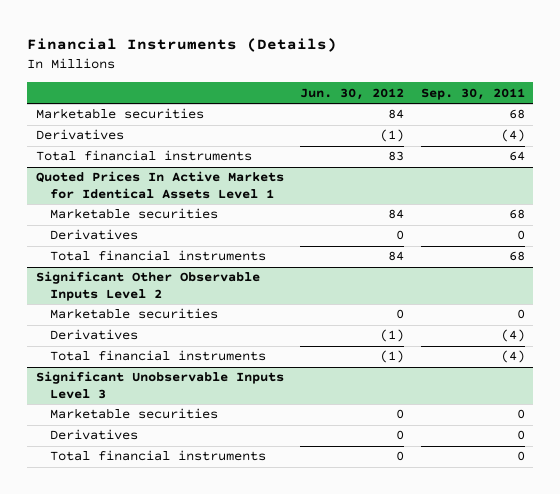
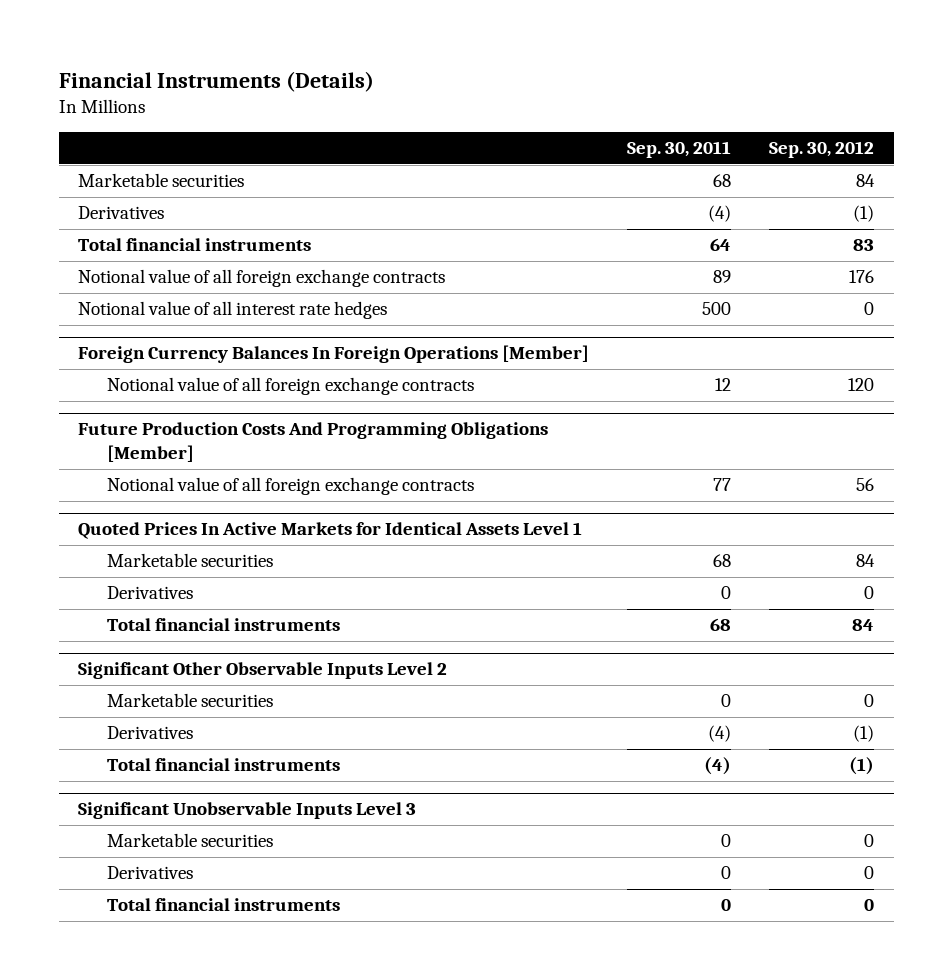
- | Jun. 30, 2012 | Sep. 30, 2011
+ | Sep. 30, 2011 | Sep. 30, 2012
+ Notional value of all foreign exchange contracts | 89 | 176
+ Notional value of all interest rate hedges | 500 | 0
+ Foreign Currency Balances In Foreign Operations [Member]
+ Notional value of all foreign exchange contracts | 12 | 120
+ Future Production Costs And Programming Obligations [Member]
+ Notional value of all foreign exchange contracts | 77 | 56

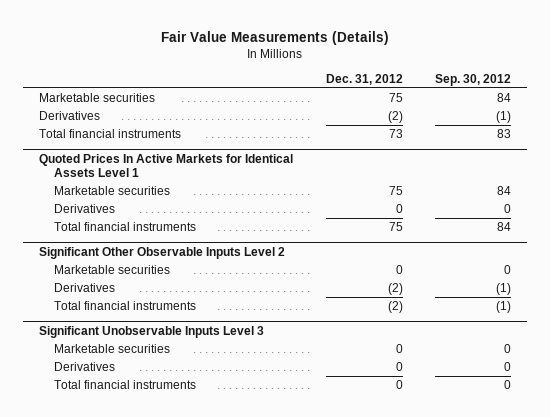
- Financial Instruments (Details)
+ Fair Value Measurements (Details)
- | Sep. 30, 2011 | Sep. 30, 2012
+ | Dec. 31, 2012 | Sep. 30, 2012
- Notional value of all foreign exchange contracts | 89 | 176
- Notional value of all interest rate hedges | 500 | 0
- Foreign Currency Balances In Foreign Operations [Member]
- Notional value of all foreign exchange contracts | 12 | 120
- Future Production Costs And Programming Obligations [Member]
- Notional value of all foreign exchange contracts | 77 | 56

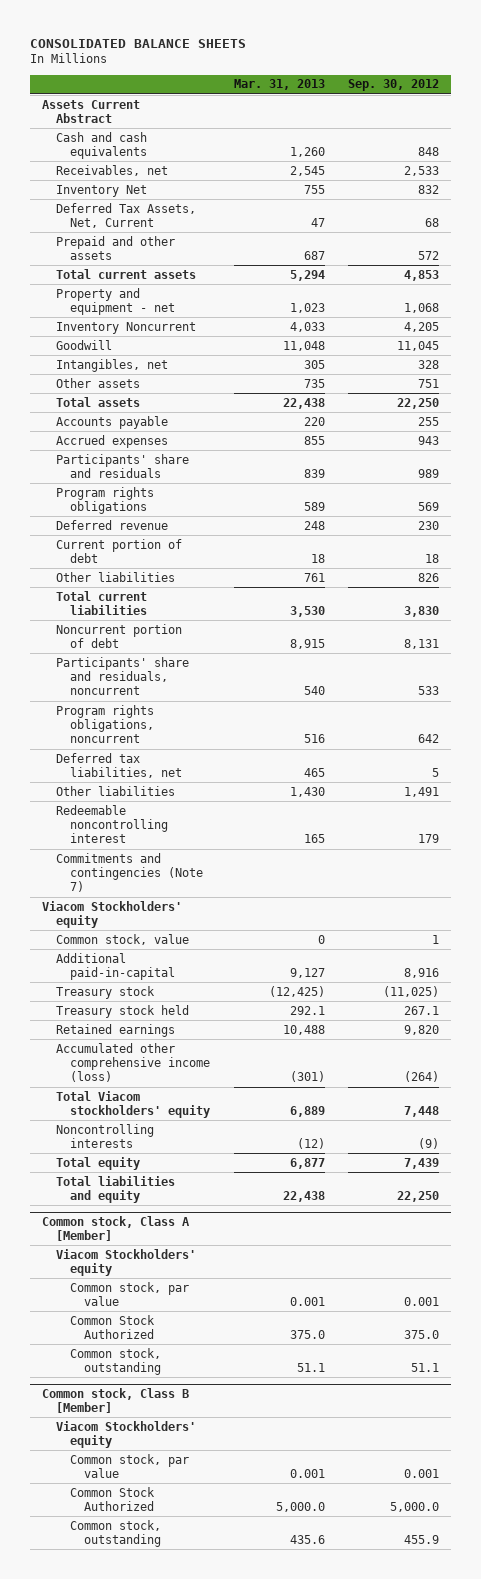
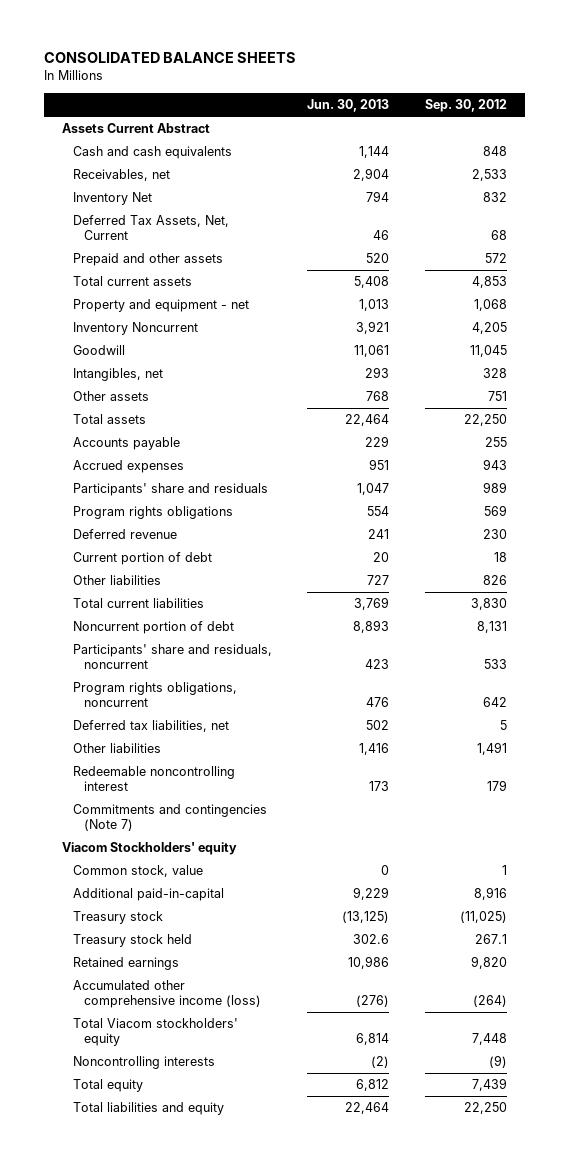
- | Mar. 31, 2013 | Sep. 30, 2012
+ | Jun. 30, 2013 | Sep. 30, 2012
- Common stock, Class A [Member]
- Viacom Stockholders' equity
- Common stock, par value | 0.001 | 0.001
- Common Stock Authorized | 375.0 | 375.0
- Common stock, outstanding | 51.1 | 51.1
- Common stock, Class B [Member]
- Viacom Stockholders' equity
- Common stock, par value | 0.001 | 0.001
- Common Stock Authorized | 5,000.0 | 5,000.0
- Common stock, outstanding | 435.6 | 455.9

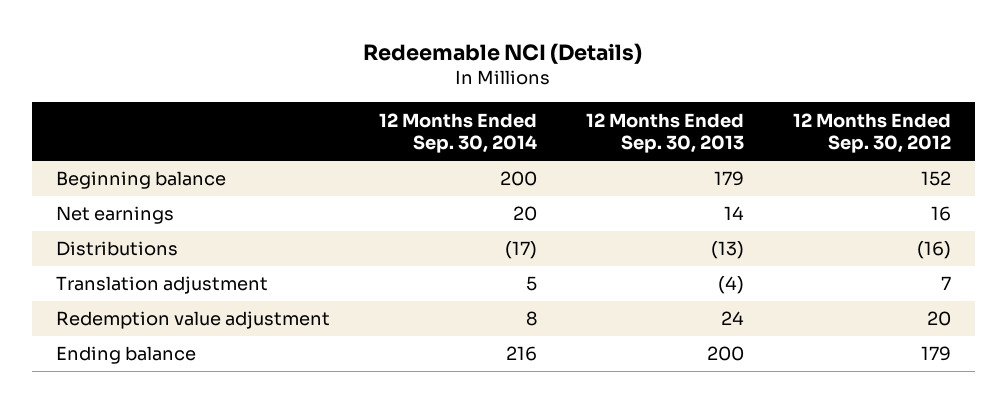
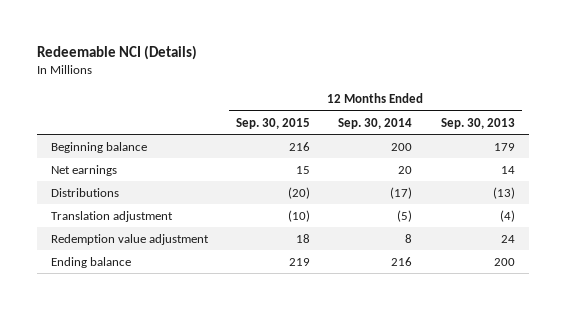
- | 12 Months Ended Sep. 30, 2014 | 12 Months Ended Sep. 30, 2013 | 12 Months Ended Sep. 30, 2012
+ | 12 Months Ended Sep. 30, 2015 | 12 Months Ended Sep. 30, 2014 | 12 Months Ended Sep. 30, 2013
- Translation adjustment | 5 | (4) | 7
+ Translation adjustment | (10) | (5) | (4)

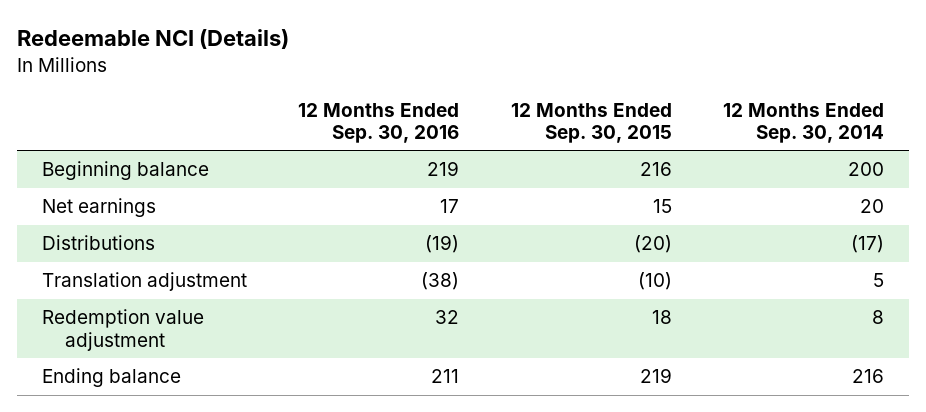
- | 12 Months Ended Sep. 30, 2015 | 12 Months Ended Sep. 30, 2014 | 12 Months Ended Sep. 30, 2013
+ | 12 Months Ended Sep. 30, 2016 | 12 Months Ended Sep. 30, 2015 | 12 Months Ended Sep. 30, 2014
- Translation adjustment | (10) | (5) | (4)
+ Translation adjustment | (38) | (10) | 5

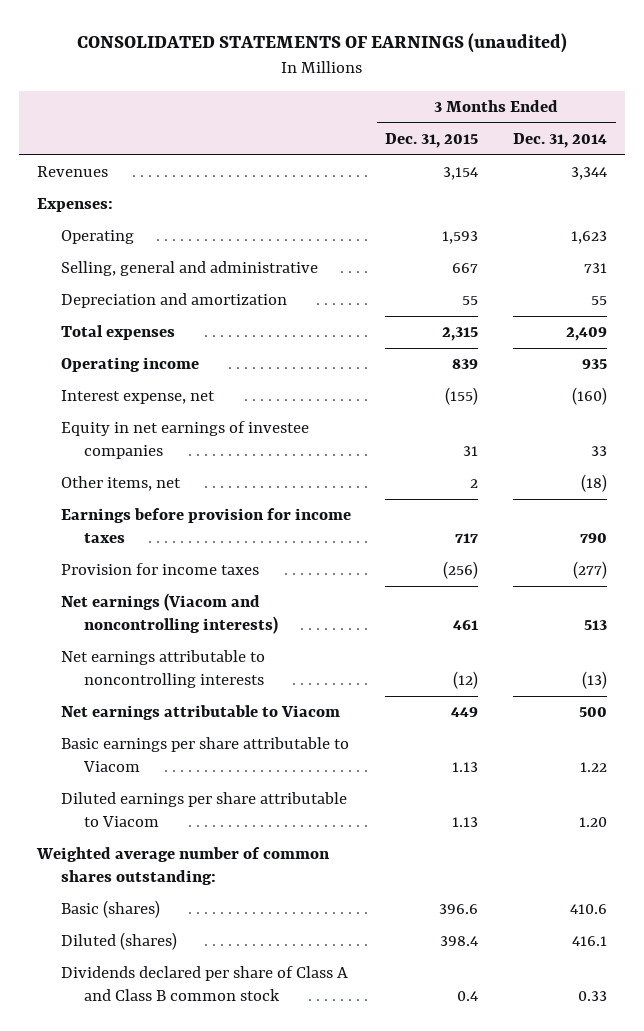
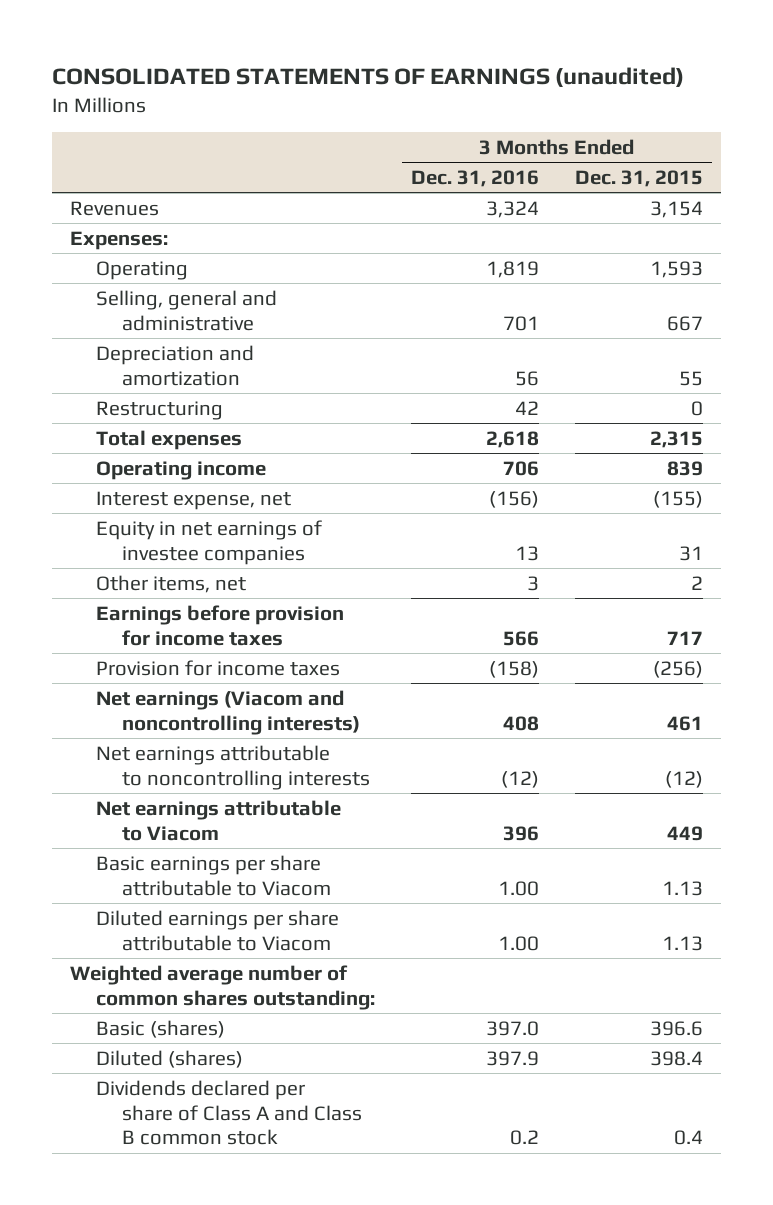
- | 3 Months Ended Dec. 31, 2015 | 3 Months Ended Dec. 31, 2014
+ | 3 Months Ended Dec. 31, 2016 | 3 Months Ended Dec. 31, 2015
+ Restructuring | 42 | 0

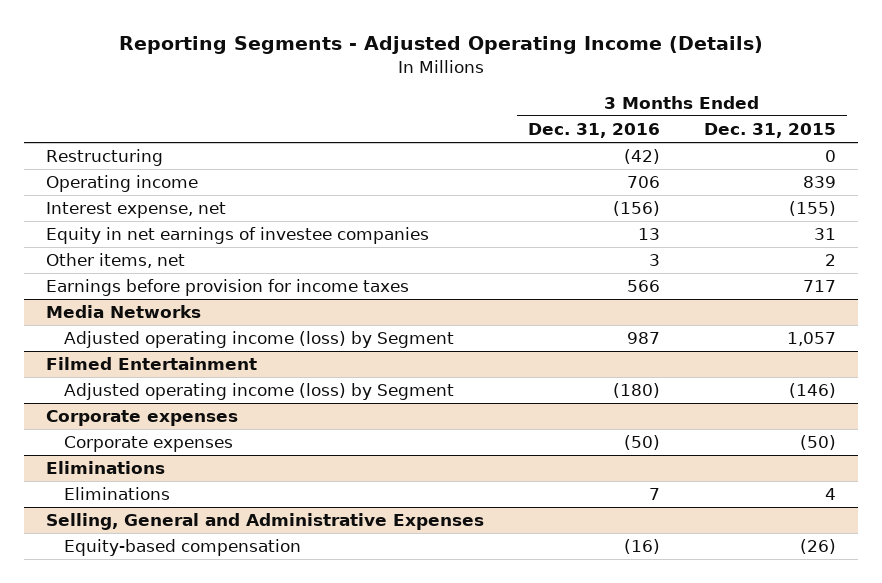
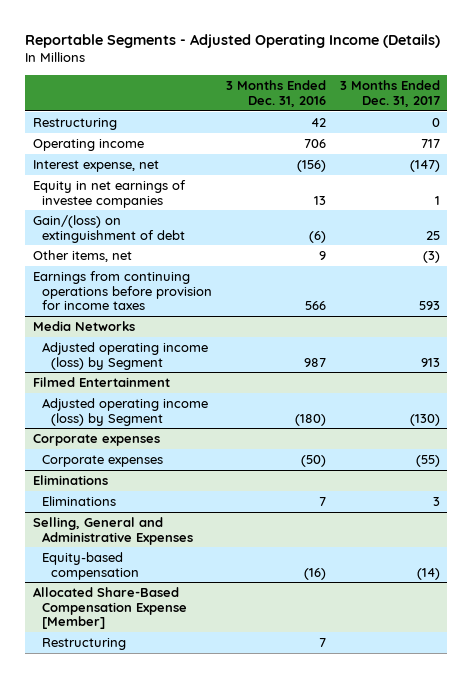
- Reporting Segments - Adjusted Operating Income (Details)
+ Reportable Segments - Adjusted Operating Income (Details)
- | 3 Months Ended Dec. 31, 2016 | 3 Months Ended Dec. 31, 2015
+ | 3 Months Ended Dec. 31, 2016 | 3 Months Ended Dec. 31, 2017
- Restructuring | (42) | 0
+ Restructuring | 42 | 0
- Other items, net | 3 | 2
- Earnings before provision for income taxes | 566 | 717
+ Gain/(loss) on extinguishment of debt | (6) | 25
+ Other items, net | 9 | (3)
+ Earnings from continuing operations before provision for income taxes | 566 | 593
+ Allocated Share-Based Compensation Expense [Member]
+ Restructuring | 7 |

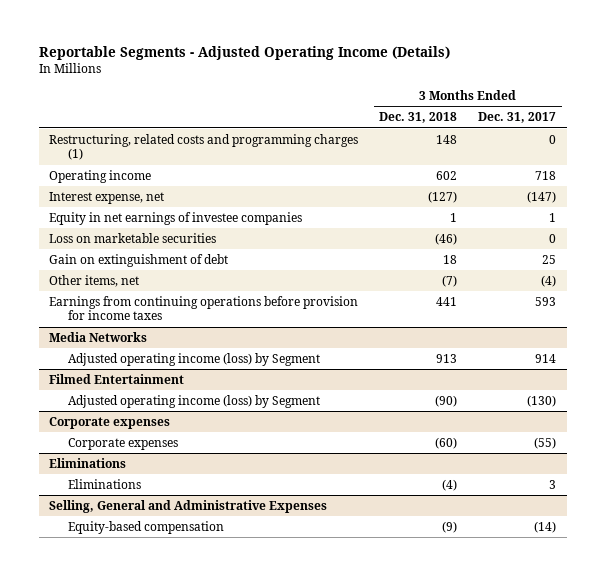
- | 3 Months Ended Dec. 31, 2016 | 3 Months Ended Dec. 31, 2017
+ | 3 Months Ended Dec. 31, 2018 | 3 Months Ended Dec. 31, 2017
- Restructuring | 42 | 0
- Operating income | 706 | 717
+ Restructuring, related costs and programming charges (1) | 148 | 0
+ Operating income | 602 | 718
- Gain/(loss) on extinguishment of debt | (6) | 25
- Other items, net | 9 | (3)
+ Loss on marketable securities | (46) | 0
+ Gain on extinguishment of debt | 18 | 25
+ Other items, net | (7) | (4)
@ Media Networks
- Adjusted operating income (loss) by Segment | 987 | 913
+ Adjusted operating income (loss) by Segment | 913 | 914
- Allocated Share-Based Compensation Expense [Member]
- Restructuring | 7 |

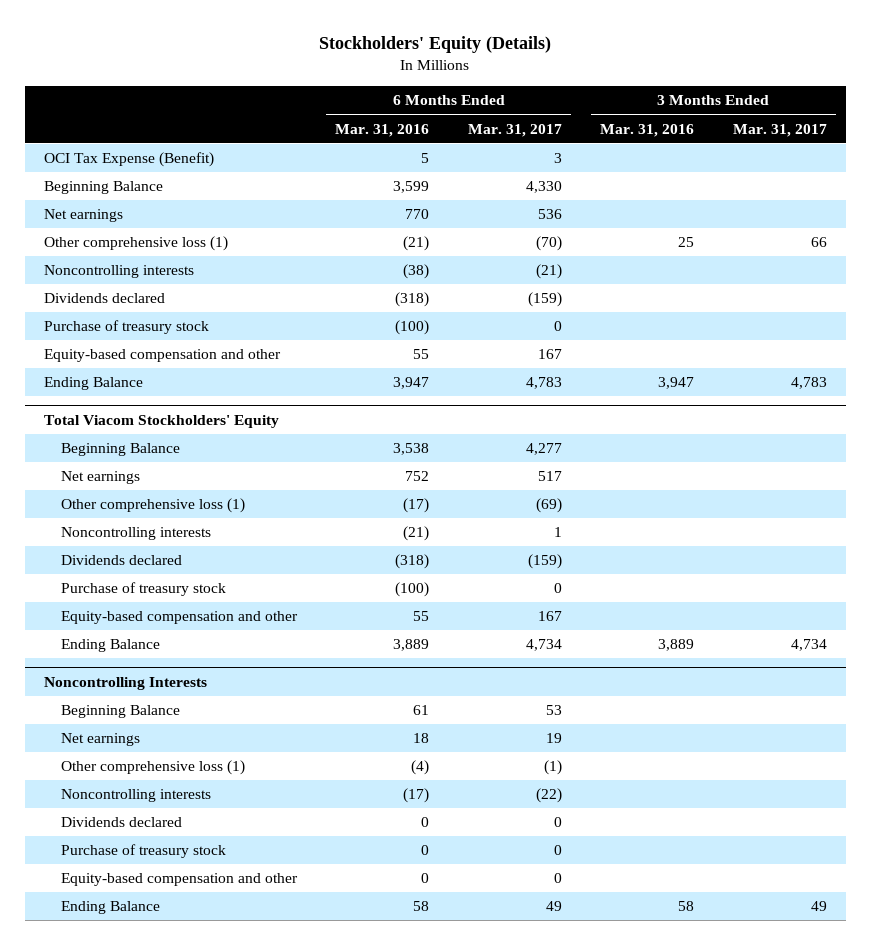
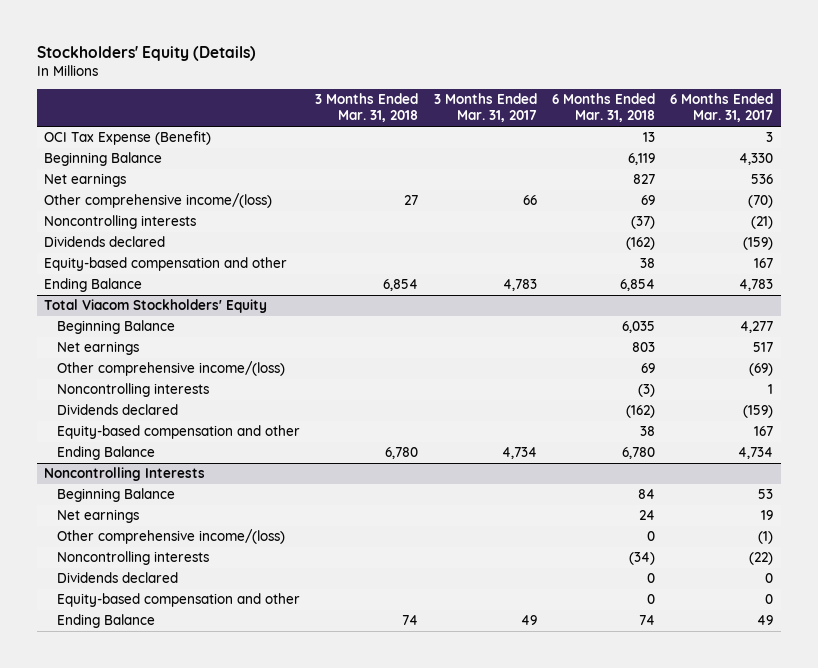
- | 6 Months Ended Mar. 31, 2016 | 6 Months Ended Mar. 31, 2017 | 3 Months Ended Mar. 31, 2016 | 3 Months Ended Mar. 31, 2017
+ | 3 Months Ended Mar. 31, 2018 | 3 Months Ended Mar. 31, 2017 | 6 Months Ended Mar. 31, 2018 | 6 Months Ended Mar. 31, 2017
- Other comprehensive loss (1) | (21) | (70) | 25 | 66
+ Other comprehensive income/(loss) | 27 | 66 | 69 | (70)
- Purchase of treasury stock | (100) | 0 | |
@ Total Viacom Stockholders' Equity
- Other comprehensive loss (1) | (17) | (69) | |
+ Other comprehensive income/(loss) | | | 69 | (69)
- Purchase of treasury stock | (100) | 0 | |
@ Noncontrolling Interests
- Other comprehensive loss (1) | (4) | (1) | |
+ Other comprehensive income/(loss) | | | 0 | (1)
- Purchase of treasury stock | 0 | 0 | |

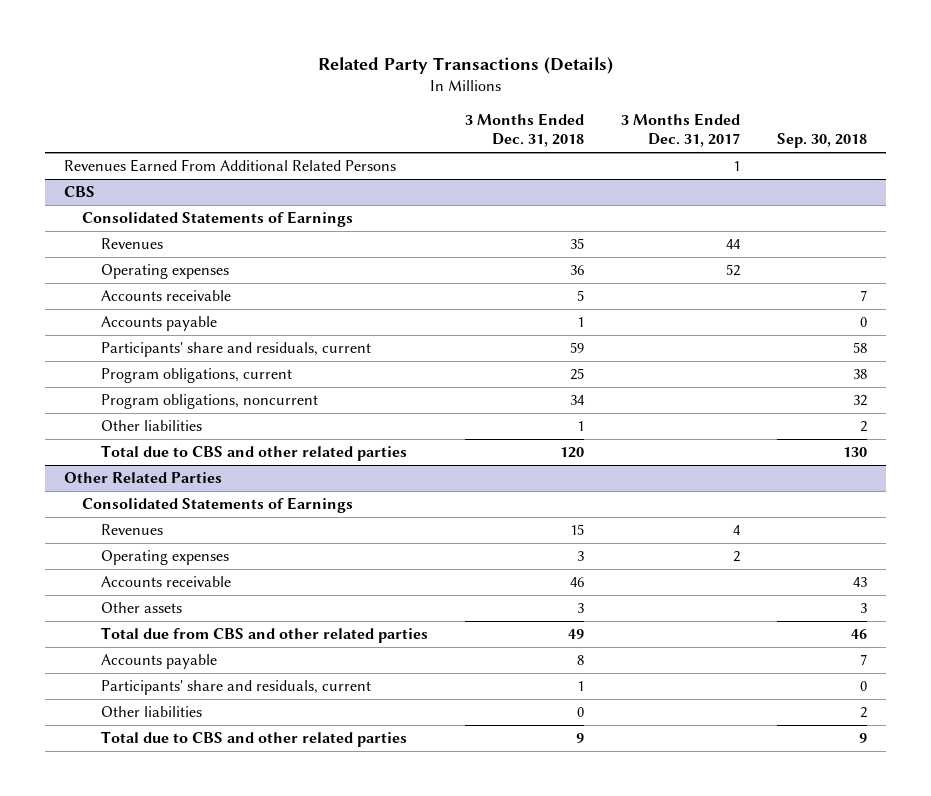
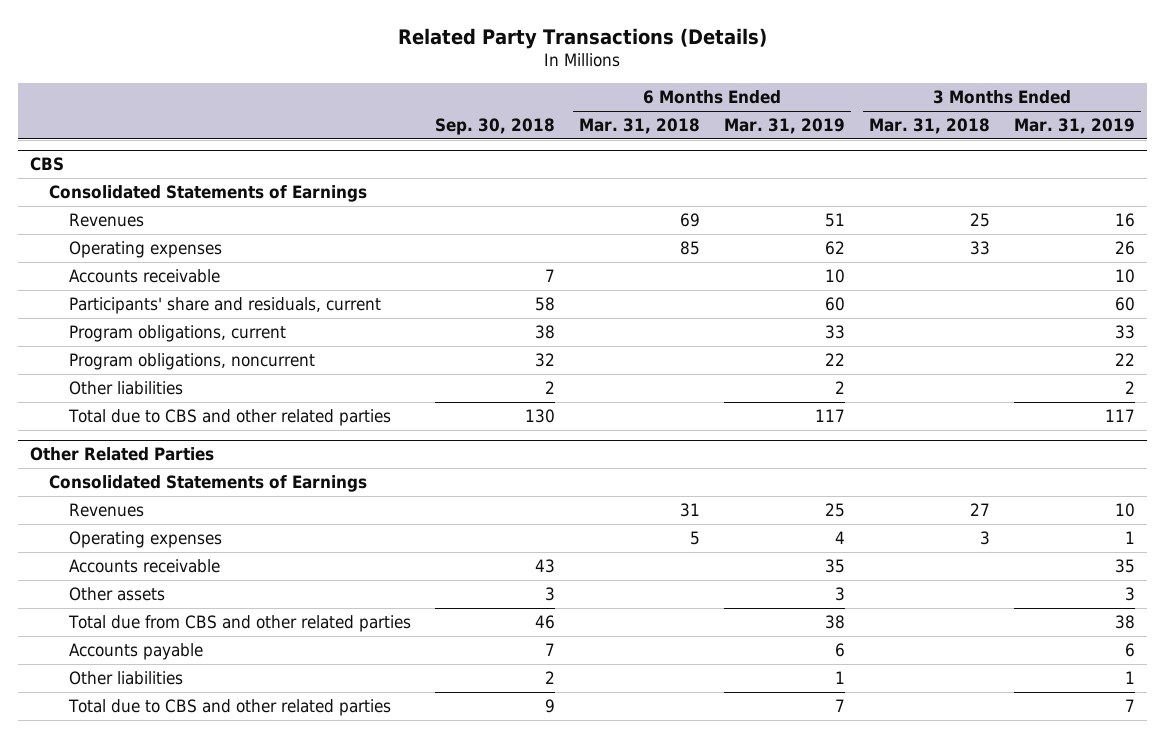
- | 3 Months Ended Dec. 31, 2018 | 3 Months Ended Dec. 31, 2017 | Sep. 30, 2018
+ | Sep. 30, 2018 | 6 Months Ended Mar. 31, 2018 | 6 Months Ended Mar. 31, 2019 | 3 Months Ended Mar. 31, 2018 | 3 Months Ended Mar. 31, 2019
- Revenues Earned From Additional Related Persons | | 1 |
@ CBS
- Accounts payable | 1 | | 0
@ Other Related Parties
- Participants' share and residuals, current | 1 | | 0

